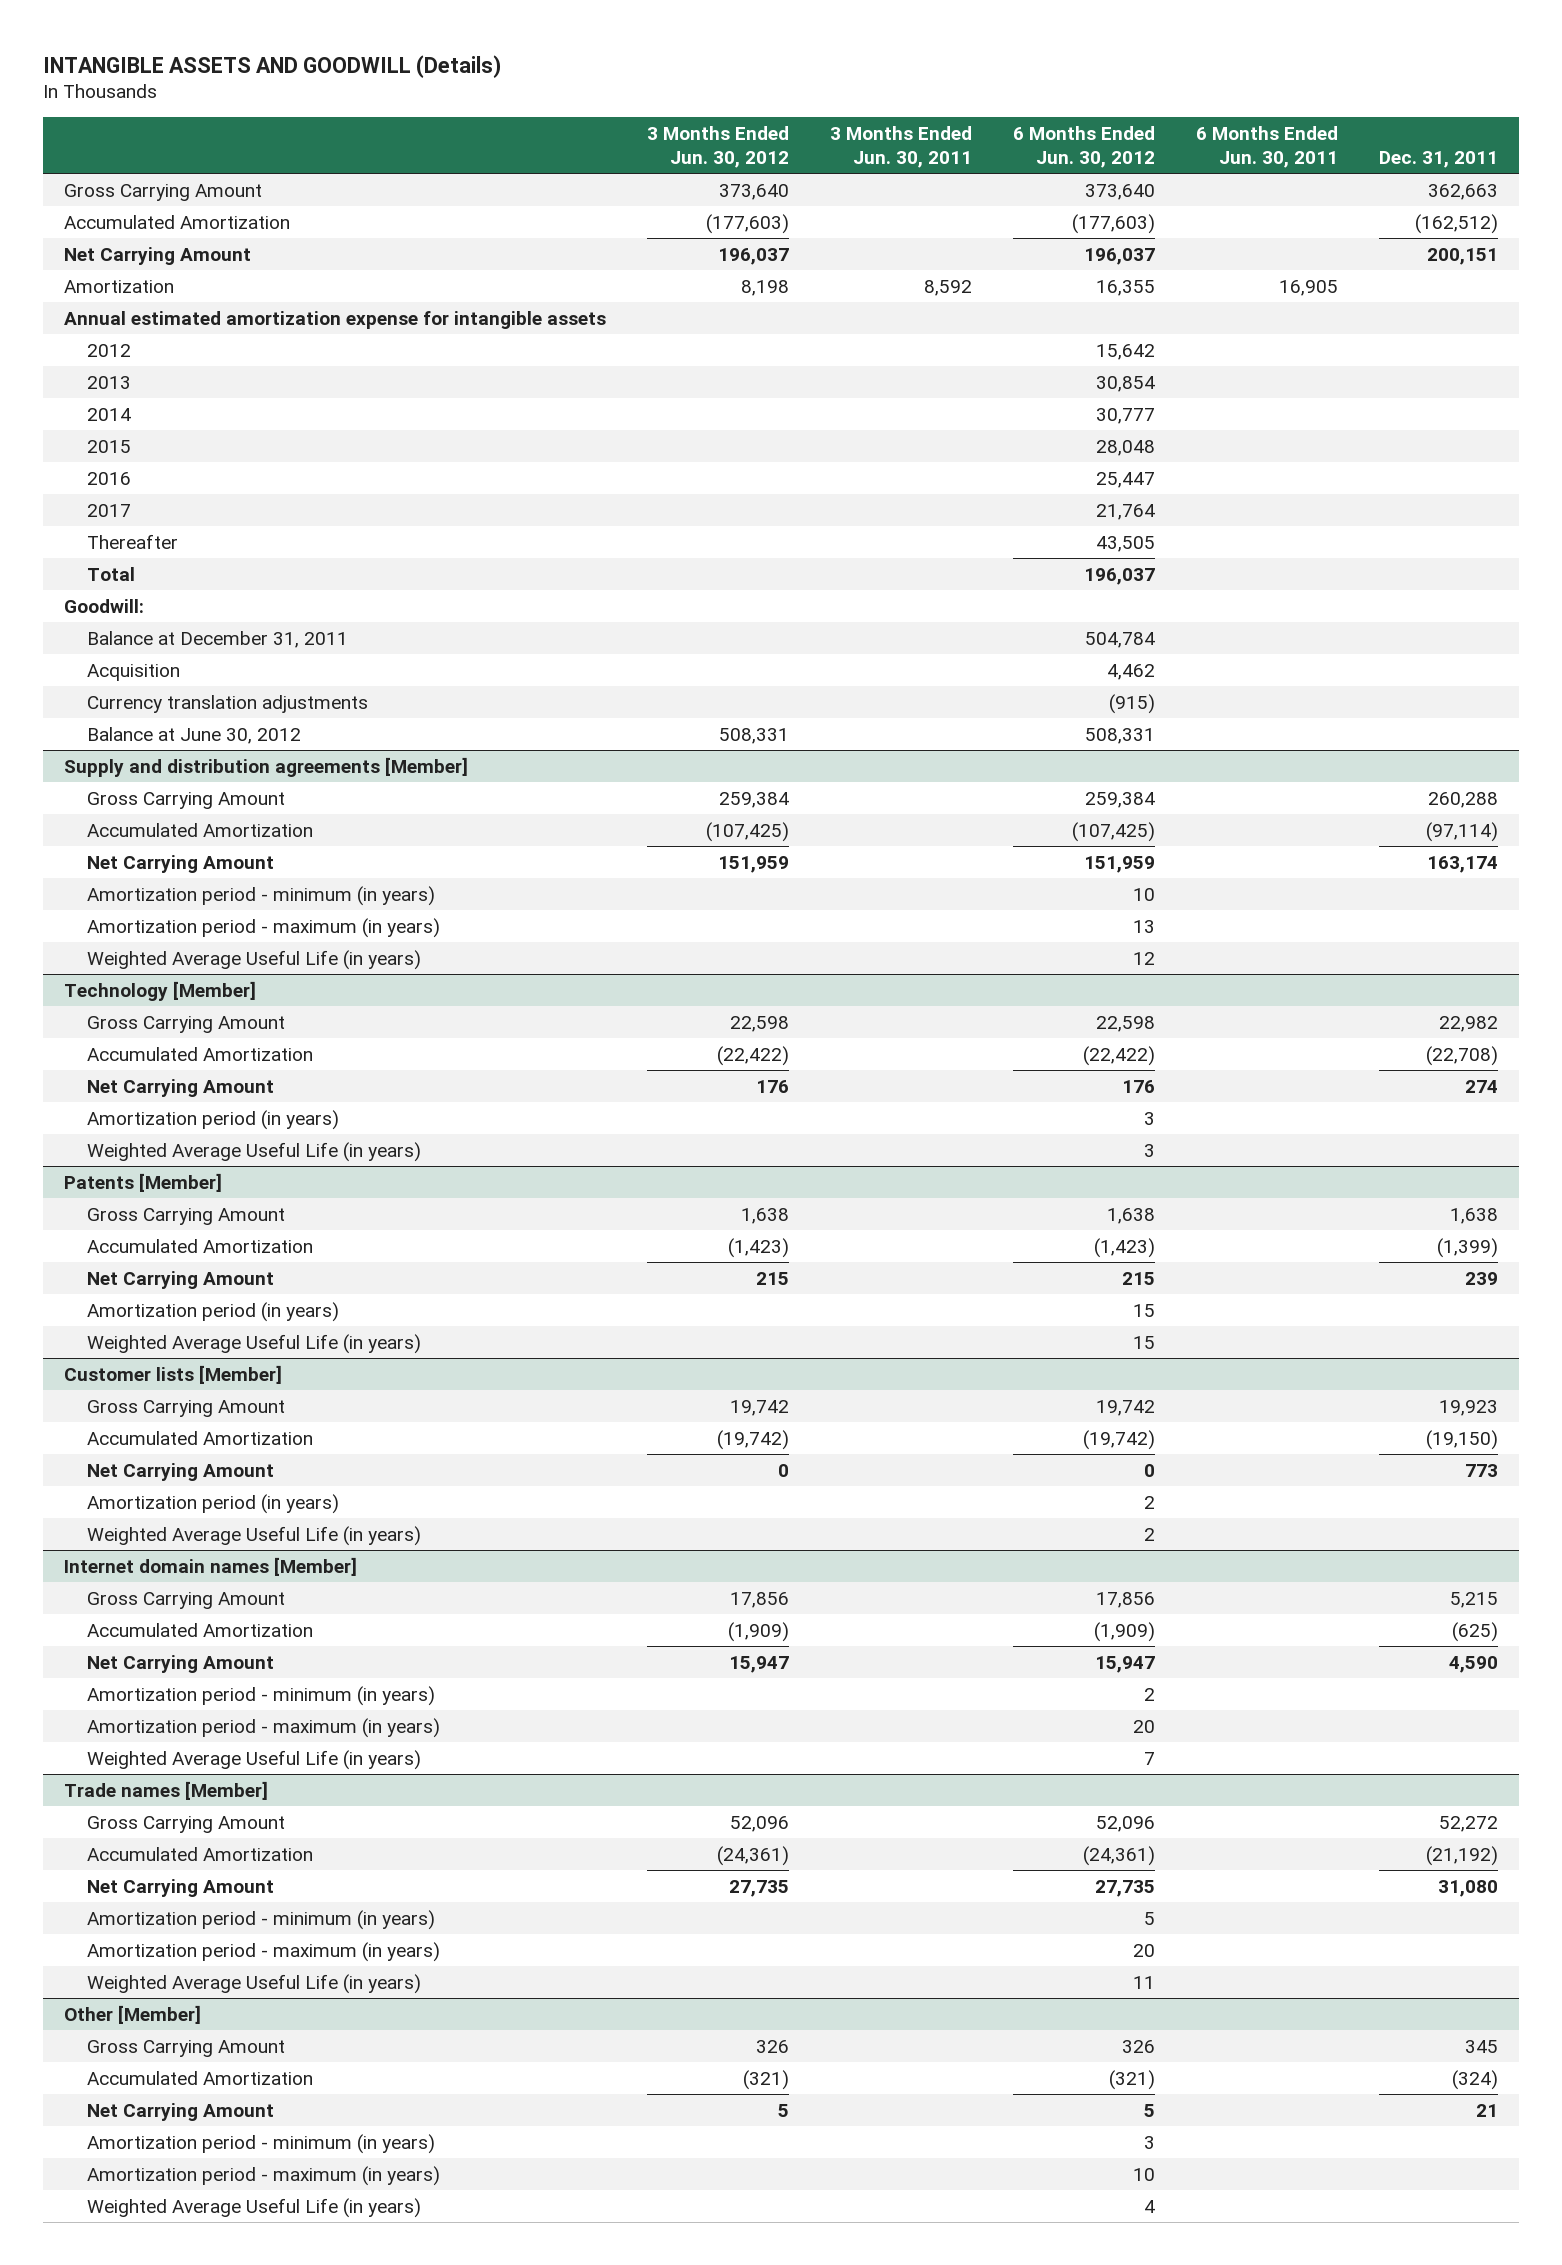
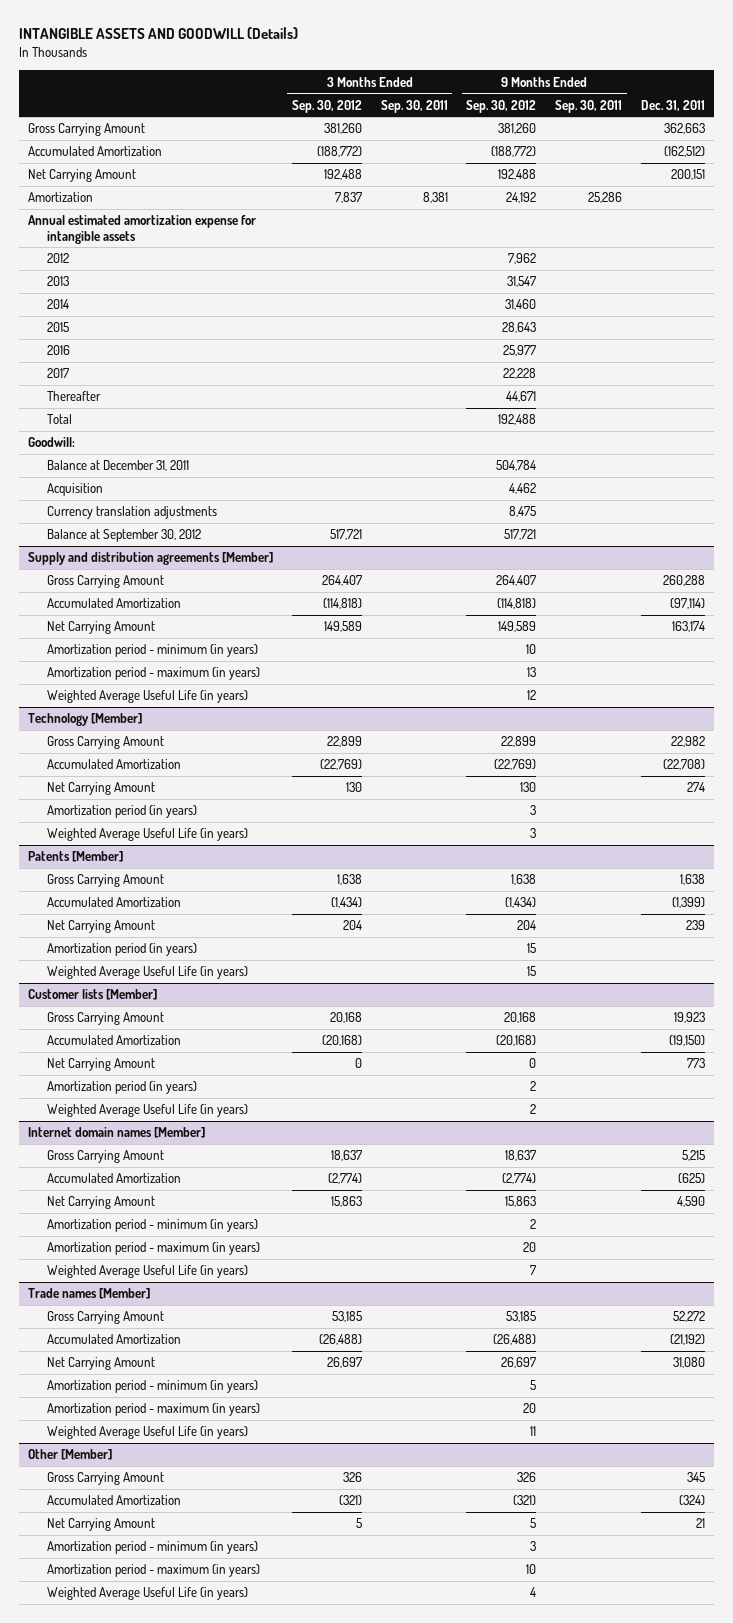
- | 3 Months Ended Jun. 30, 2012 | 3 Months Ended Jun. 30, 2011 | 6 Months Ended Jun. 30, 2012 | 6 Months Ended Jun. 30, 2011 | Dec. 31, 2011
+ | 3 Months Ended Sep. 30, 2012 | 3 Months Ended Sep. 30, 2011 | 9 Months Ended Sep. 30, 2012 | 9 Months Ended Sep. 30, 2011 | Dec. 31, 2011
- Balance at June 30, 2012 | 508,331 | | 508,331 | |
+ Balance at September 30, 2012 | 517,721 | | 517,721 | |

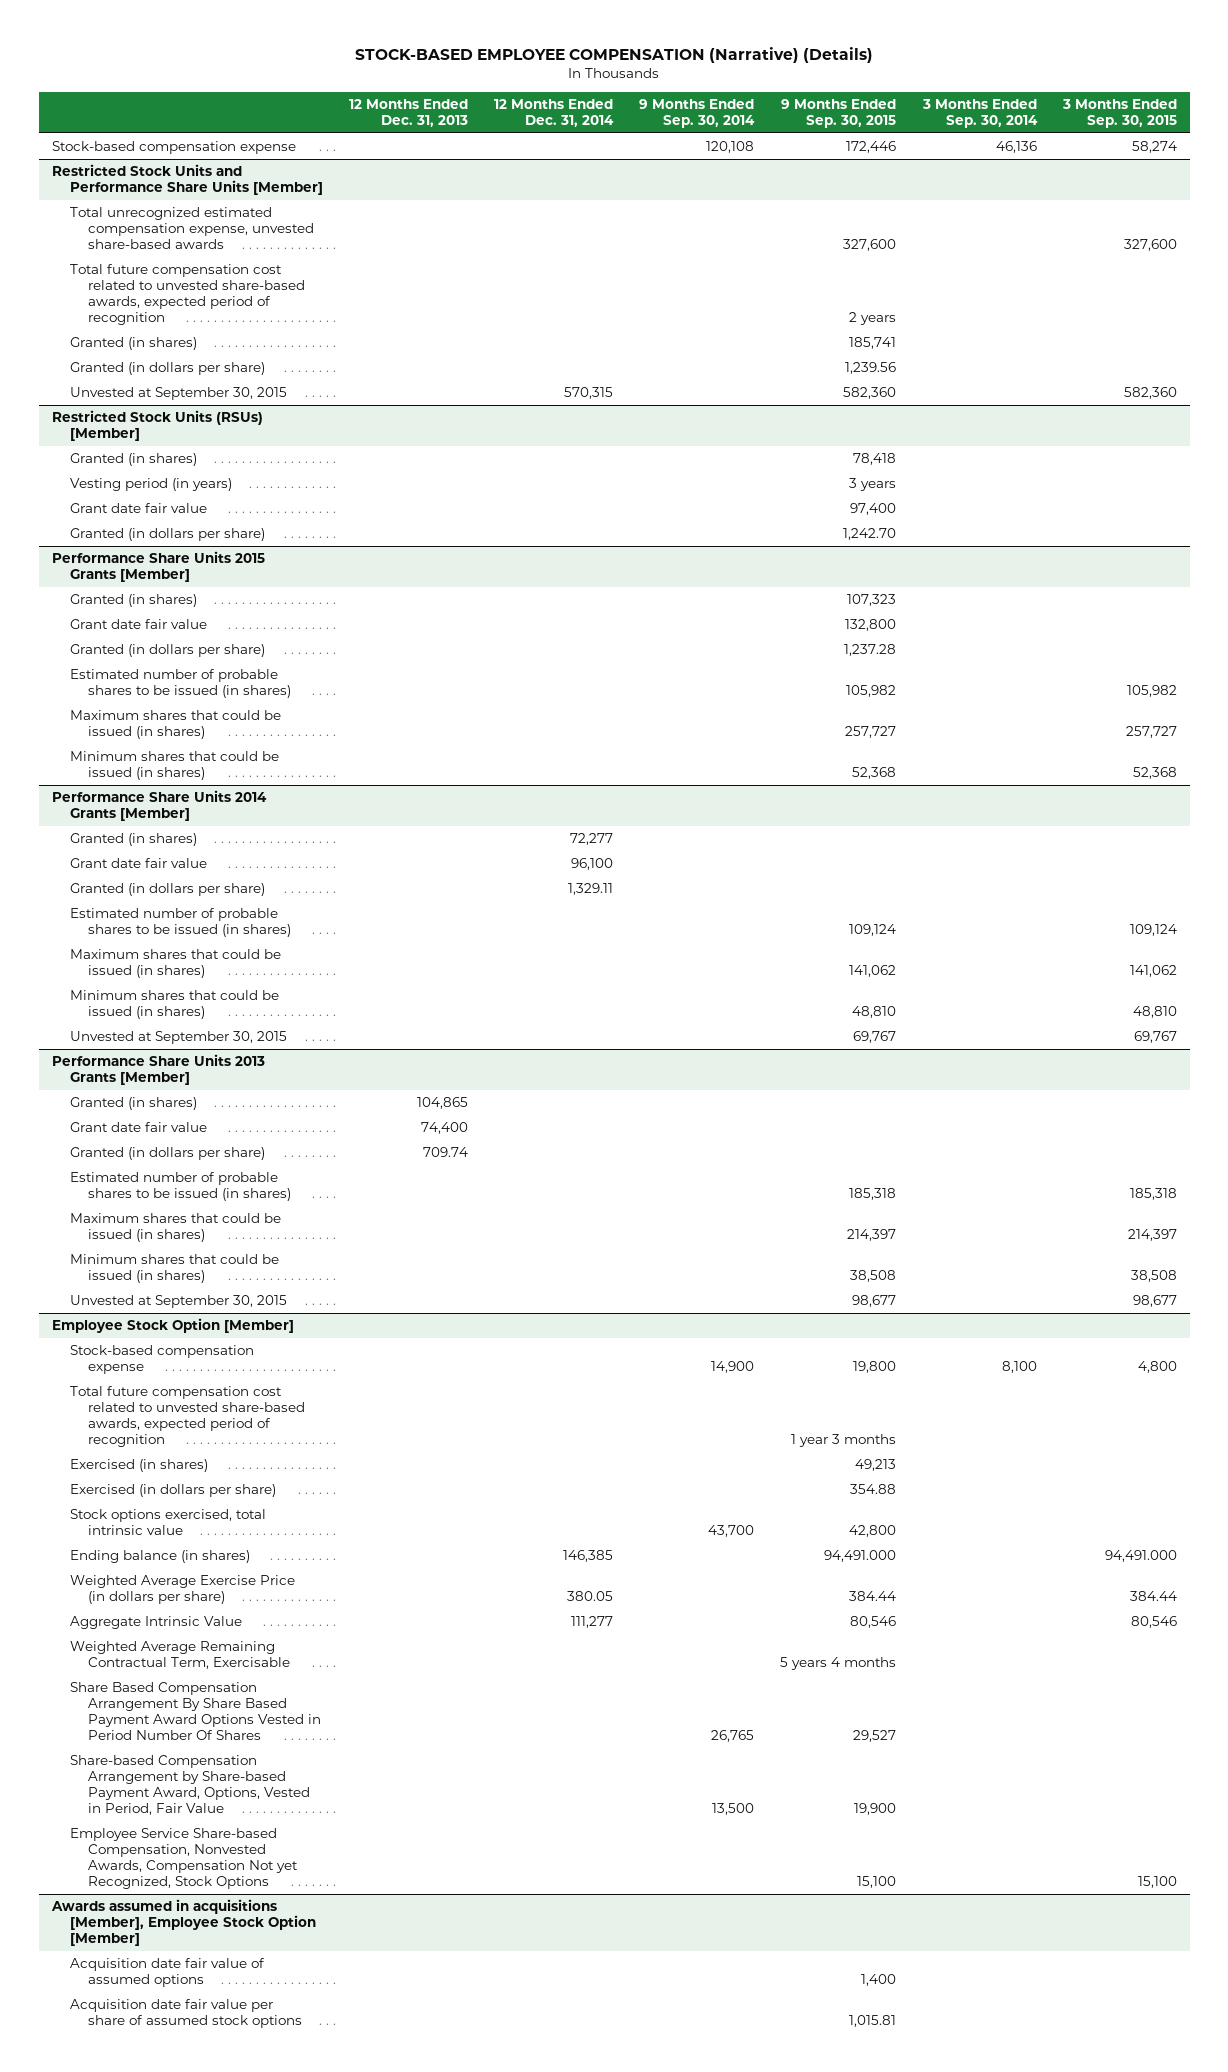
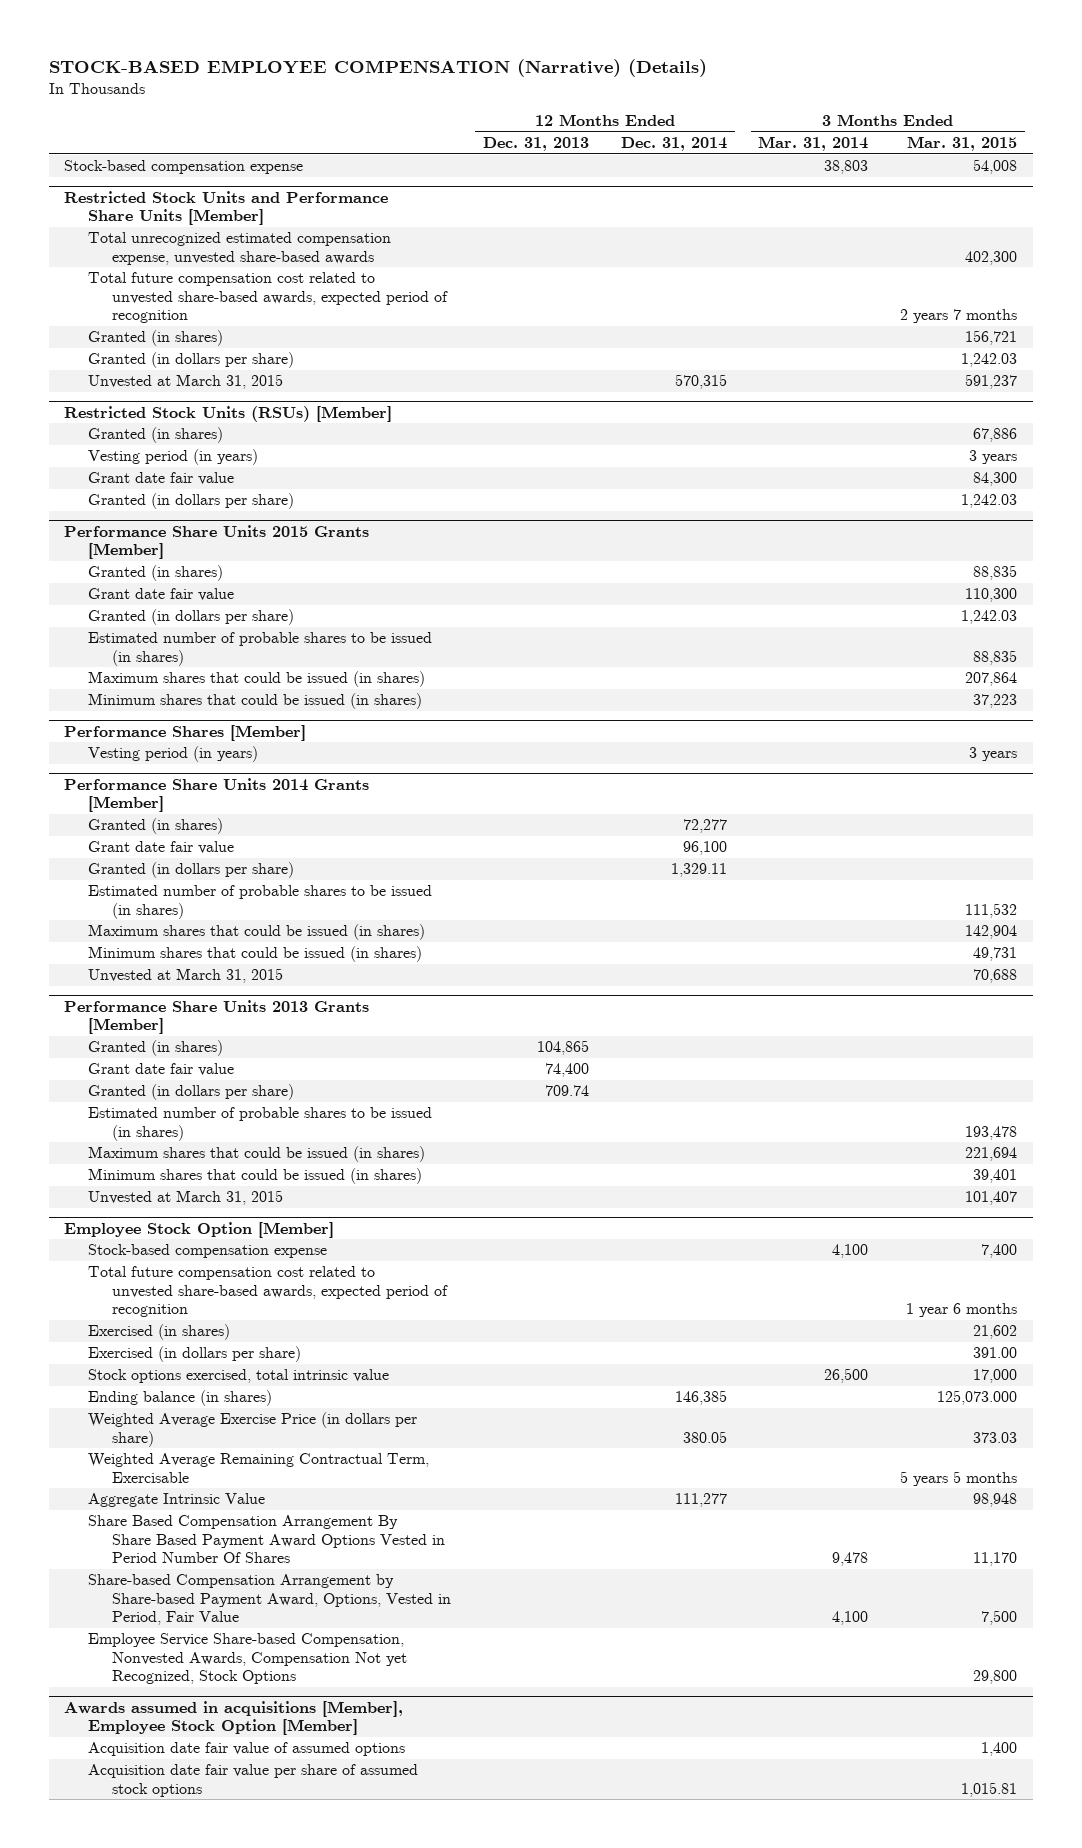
- | 12 Months Ended Dec. 31, 2013 | 12 Months Ended Dec. 31, 2014 | 9 Months Ended Sep. 30, 2014 | 9 Months Ended Sep. 30, 2015 | 3 Months Ended Sep. 30, 2014 | 3 Months Ended Sep. 30, 2015
+ | 12 Months Ended Dec. 31, 2013 | 12 Months Ended Dec. 31, 2014 | 3 Months Ended Mar. 31, 2014 | 3 Months Ended Mar. 31, 2015
@ Restricted Stock Units and Performance Share Units [Member]
- Unvested at September 30, 2015 | | 570,315 | | 582,360 | | 582,360
+ Unvested at March 31, 2015 | | 570,315 | | 591,237
+ Performance Shares [Member]
+ Vesting period (in years) | | | | 3 years
@ Performance Share Units 2014 Grants [Member]
- Unvested at September 30, 2015 | | | | 69,767 | | 69,767
+ Unvested at March 31, 2015 | | | | 70,688
@ Performance Share Units 2013 Grants [Member]
- Unvested at September 30, 2015 | | | | 98,677 | | 98,677
+ Unvested at March 31, 2015 | | | | 101,407
@ Employee Stock Option [Member]
moved down: Aggregate Intrinsic Value | | 111,277 | | 98,948

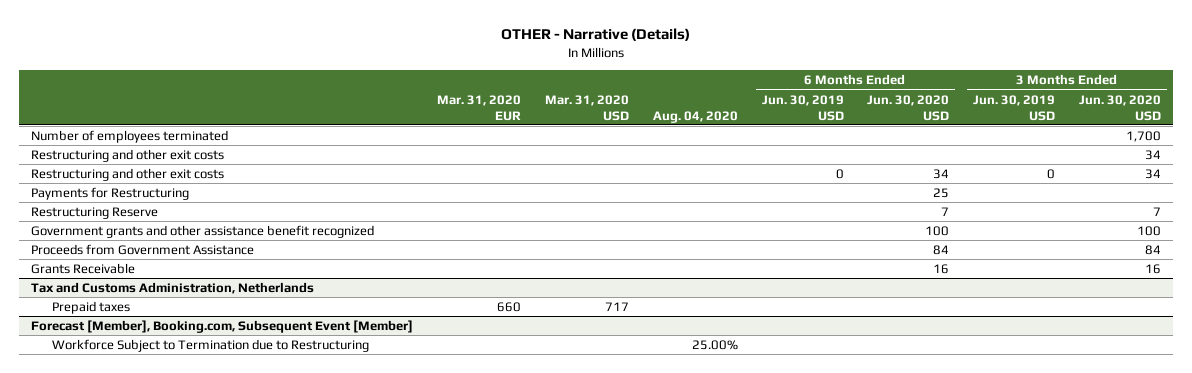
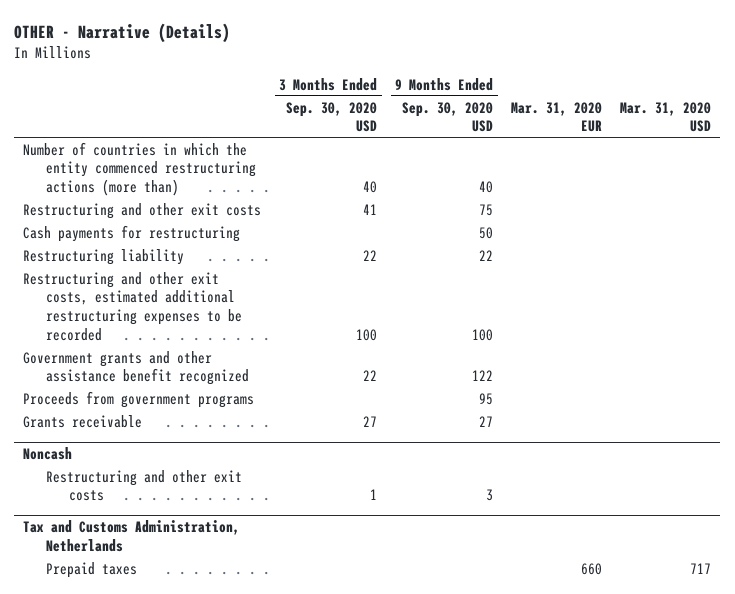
- | Mar. 31, 2020 EUR | Mar. 31, 2020 USD | Aug. 04, 2020 | 6 Months Ended Jun. 30, 2019 USD | 6 Months Ended Jun. 30, 2020 USD | 3 Months Ended Jun. 30, 2019 USD | 3 Months Ended Jun. 30, 2020 USD
+ | 3 Months Ended Sep. 30, 2020 USD | 9 Months Ended Sep. 30, 2020 USD | Mar. 31, 2020 EUR | Mar. 31, 2020 USD
- Number of employees terminated | | | | | | | 1,700
- Restructuring and other exit costs | | | | | | | 34
+ Number of countries in which the entity commenced restructuring actions (more than) | 40 | 40 | |
- Payments for Restructuring | | | | | 25 | |
- Restructuring Reserve | | | | | 7 | | 7
+ Cash payments for restructuring | | 50 | |
+ Restructuring liability | 22 | 22 | |
+ Restructuring and other exit costs, estimated additional restructuring expenses to be recorded | 100 | 100 | |
- Proceeds from Government Assistance | | | | | 84 | | 84
- Grants Receivable | | | | | 16 | | 16
+ Proceeds from government programs | | 95 | |
+ Grants receivable | 27 | 27 | |
+ Noncash
+ Restructuring and other exit costs | 1 | 3 | |
- Forecast [Member], Booking.com, Subsequent Event [Member]
- Workforce Subject to Termination due to Restructuring | | | 25.00% | | | |

